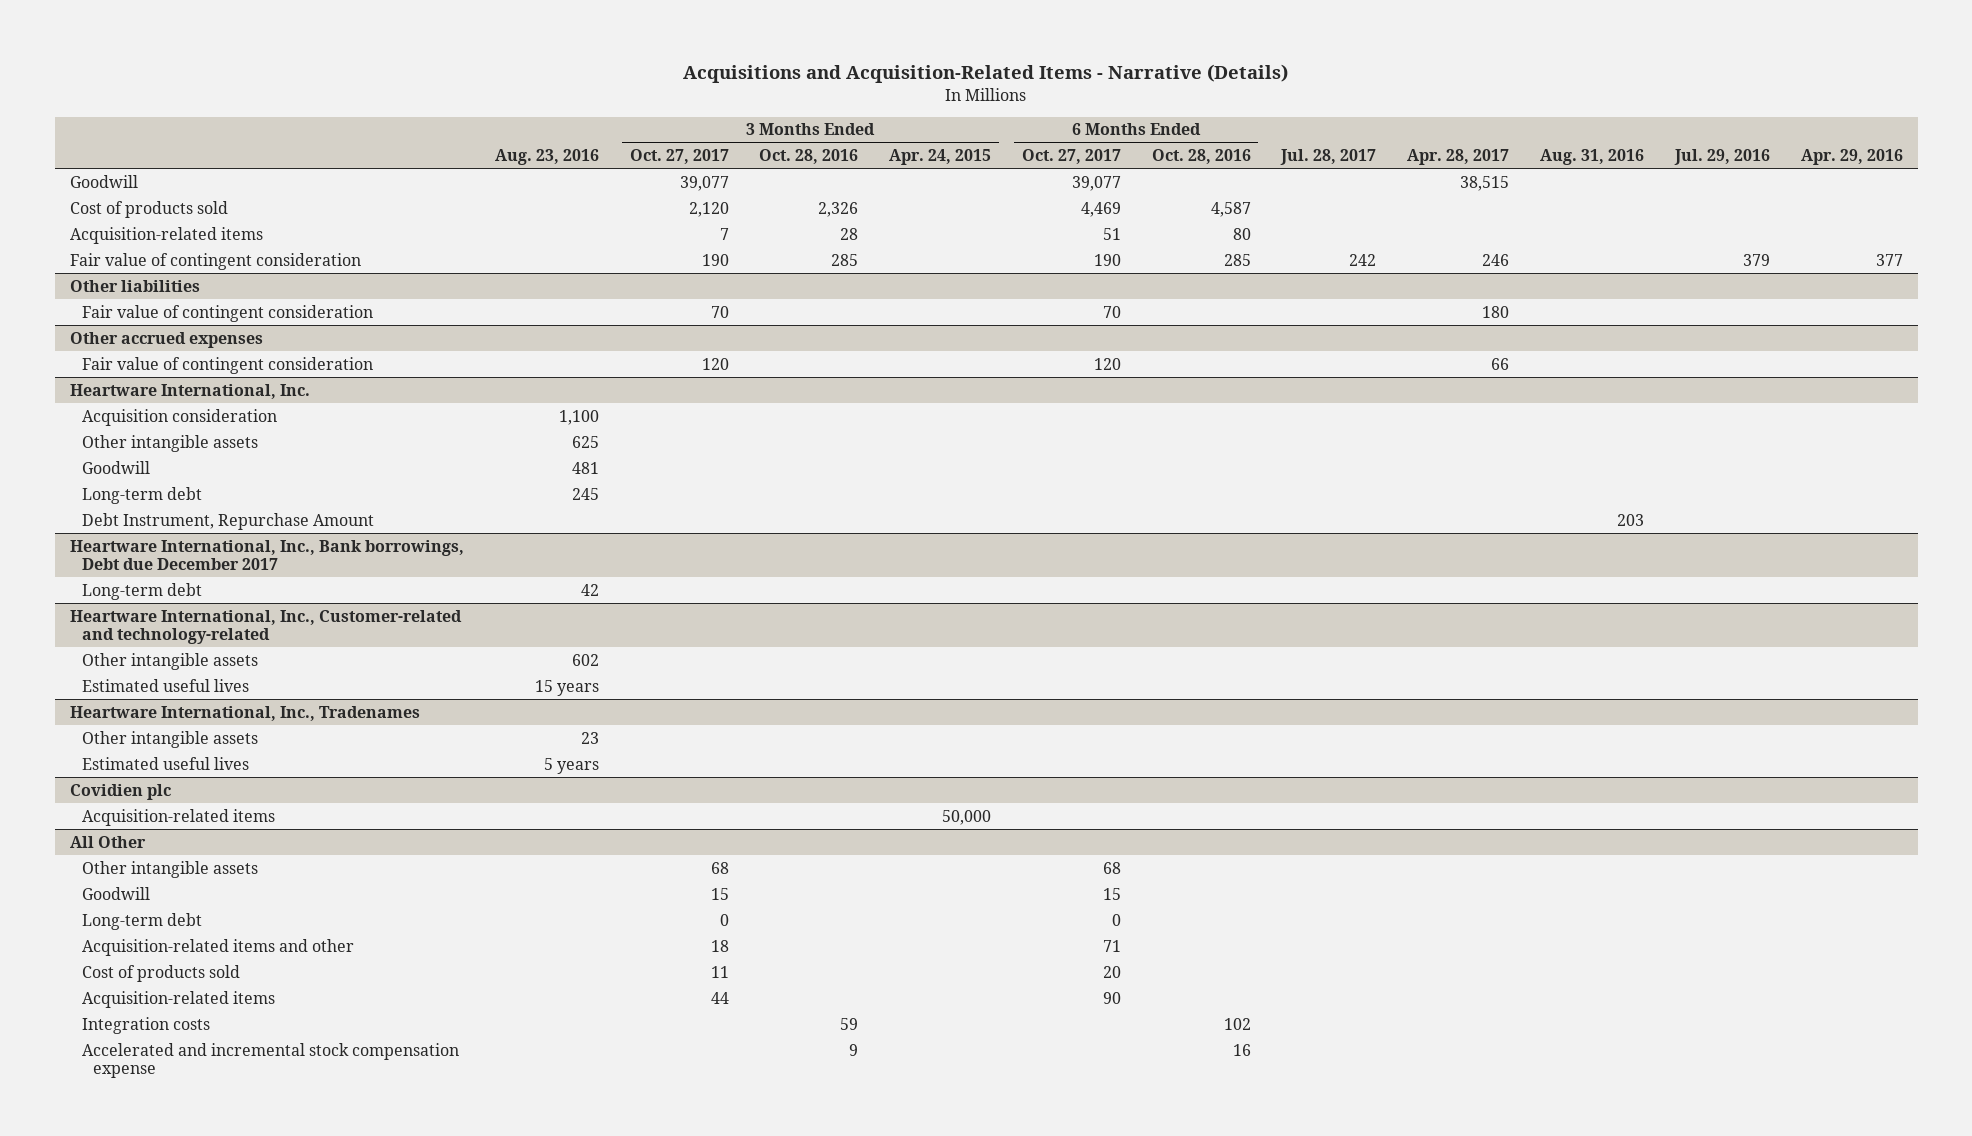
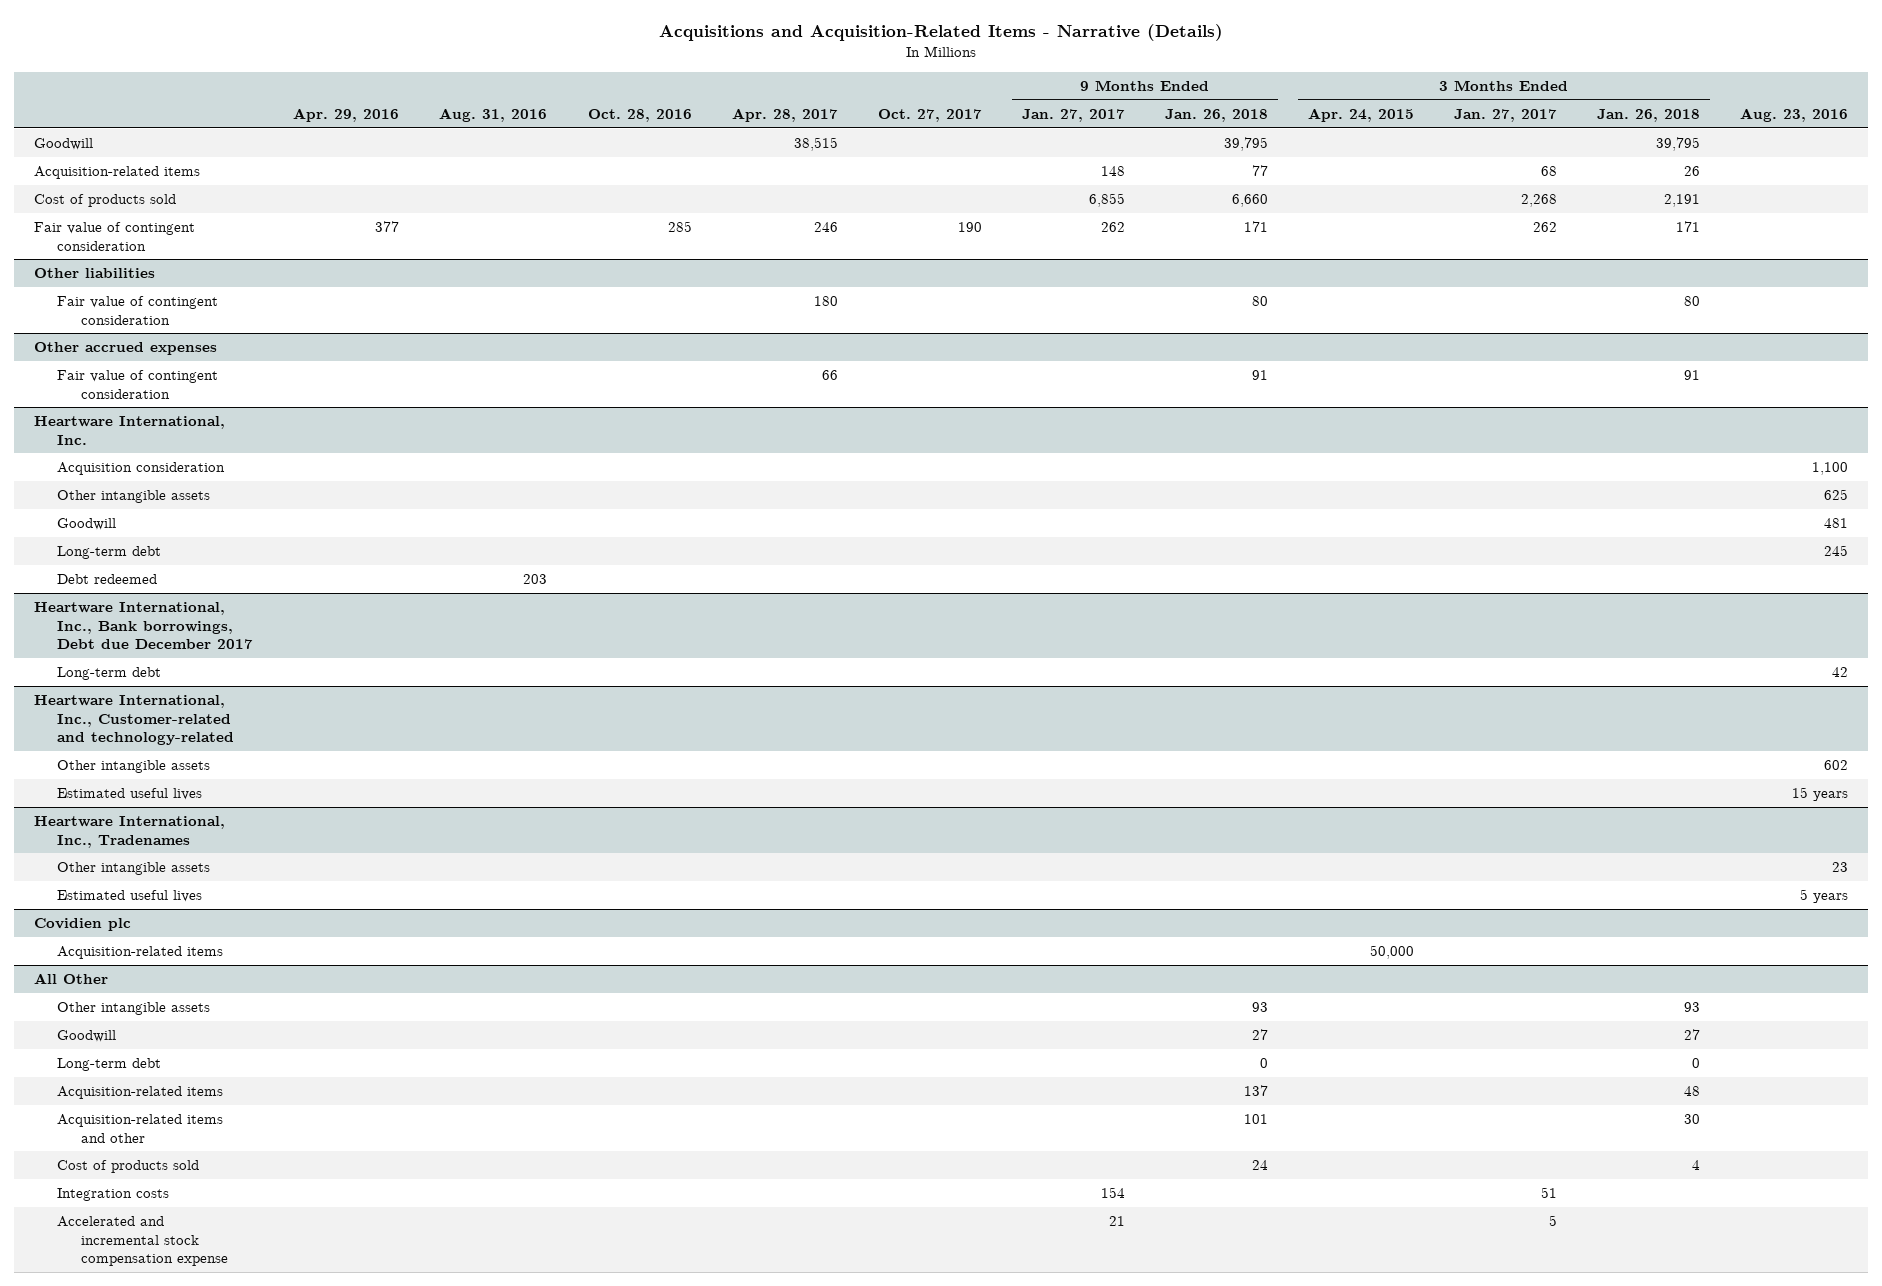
- | Aug. 23, 2016 | 3 Months Ended Oct. 27, 2017 | 3 Months Ended Oct. 28, 2016 | 3 Months Ended Apr. 24, 2015 | 6 Months Ended Oct. 27, 2017 | 6 Months Ended Oct. 28, 2016 | Jul. 28, 2017 | Apr. 28, 2017 | Aug. 31, 2016 | Jul. 29, 2016 | Apr. 29, 2016
+ | Apr. 29, 2016 | Aug. 31, 2016 | Oct. 28, 2016 | Apr. 28, 2017 | Oct. 27, 2017 | 9 Months Ended Jan. 27, 2017 | 9 Months Ended Jan. 26, 2018 | 3 Months Ended Apr. 24, 2015 | 3 Months Ended Jan. 27, 2017 | 3 Months Ended Jan. 26, 2018 | Aug. 23, 2016
moved down: Cost of products sold | | | | | | 6,855 | 6,660 | | 2,268 | 2,191 |
@ Heartware International, Inc.
- Debt Instrument, Repurchase Amount | | | | | | | | | 203 | |
+ Debt redeemed | | 203 | | | | | | | | |
@ All Other
moved up: Acquisition-related items | | | | | | | 137 | | | 48 |

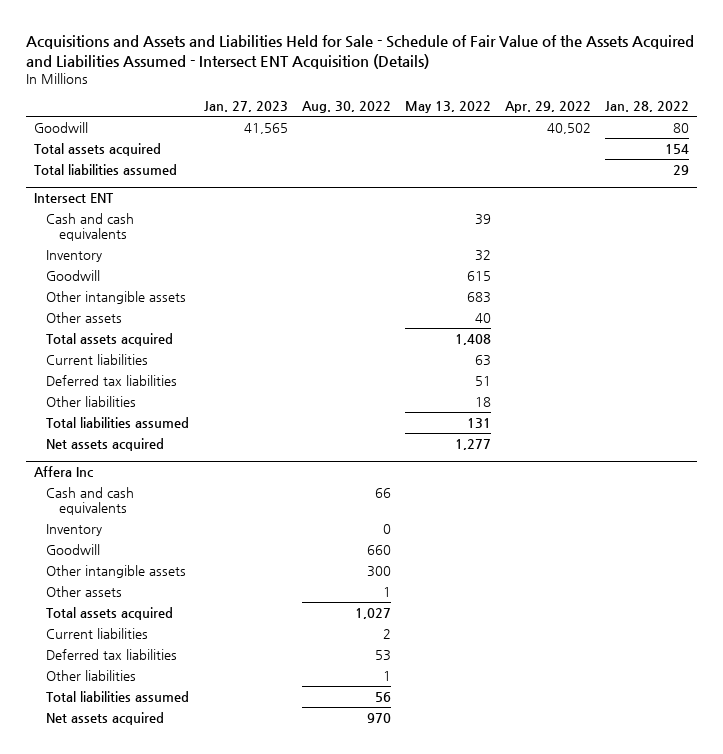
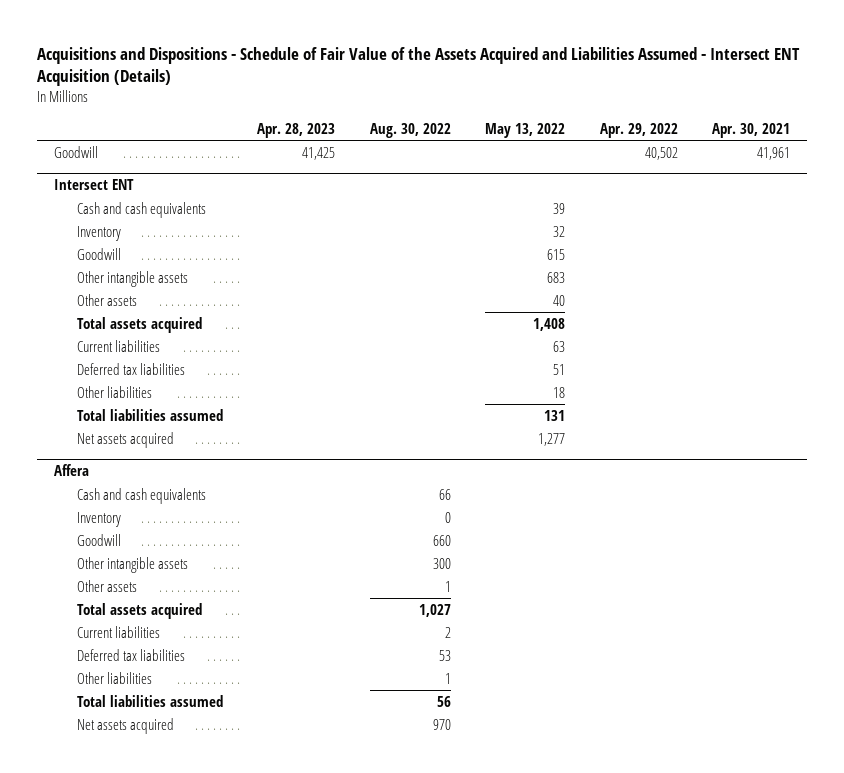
- Acquisitions and Assets and Liabilities Held for Sale - Schedule of Fair Value of the Assets Acquired and Liabilities Assumed - Intersect ENT Acquisition (Details)
+ Acquisitions and Dispositions - Schedule of Fair Value of the Assets Acquired and Liabilities Assumed - Intersect ENT Acquisition (Details)
- | Jan. 27, 2023 | Aug. 30, 2022 | May 13, 2022 | Apr. 29, 2022 | Jan. 28, 2022
+ | Apr. 28, 2023 | Aug. 30, 2022 | May 13, 2022 | Apr. 29, 2022 | Apr. 30, 2021
- Total assets acquired | | | | | 154
- Total liabilities assumed | | | | | 29
- Affera Inc
+ Affera

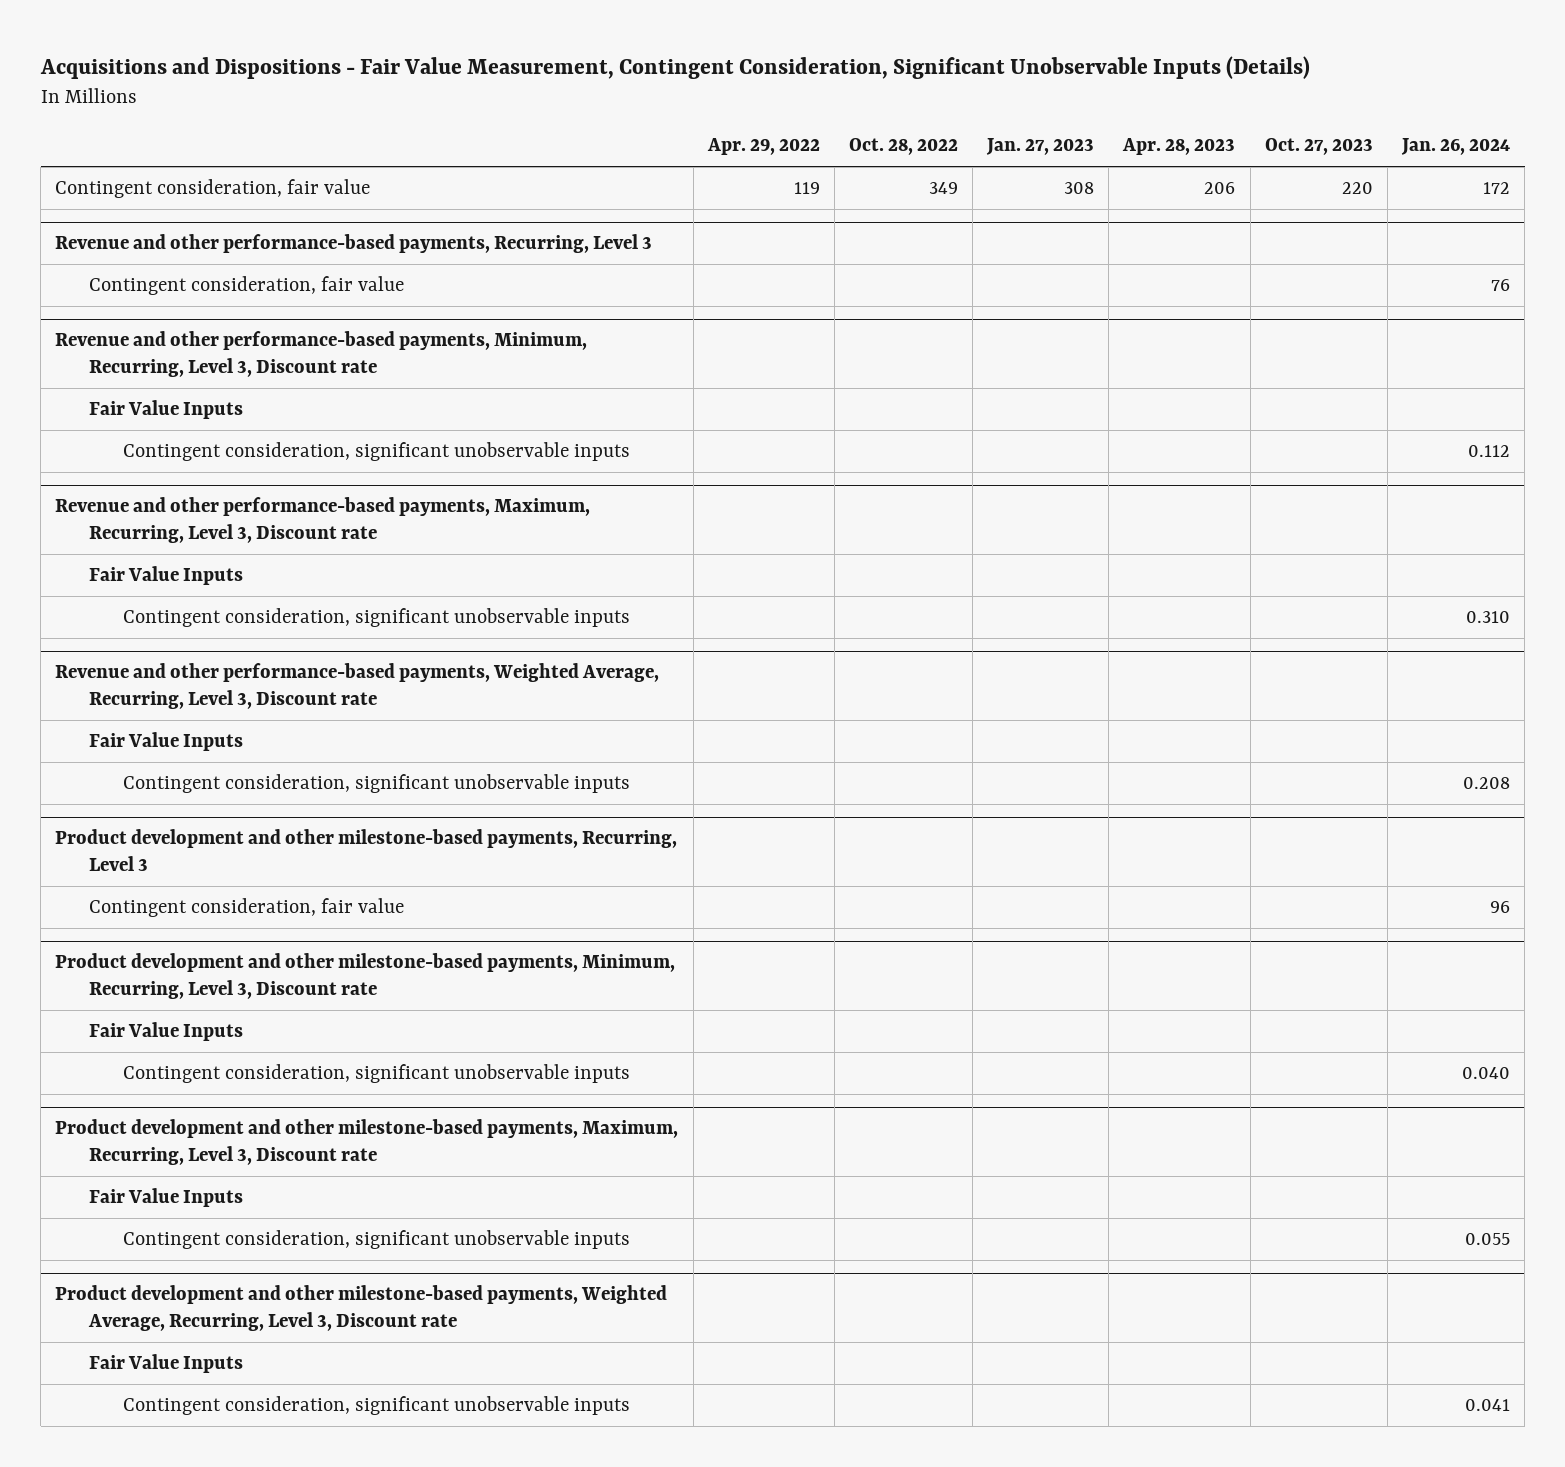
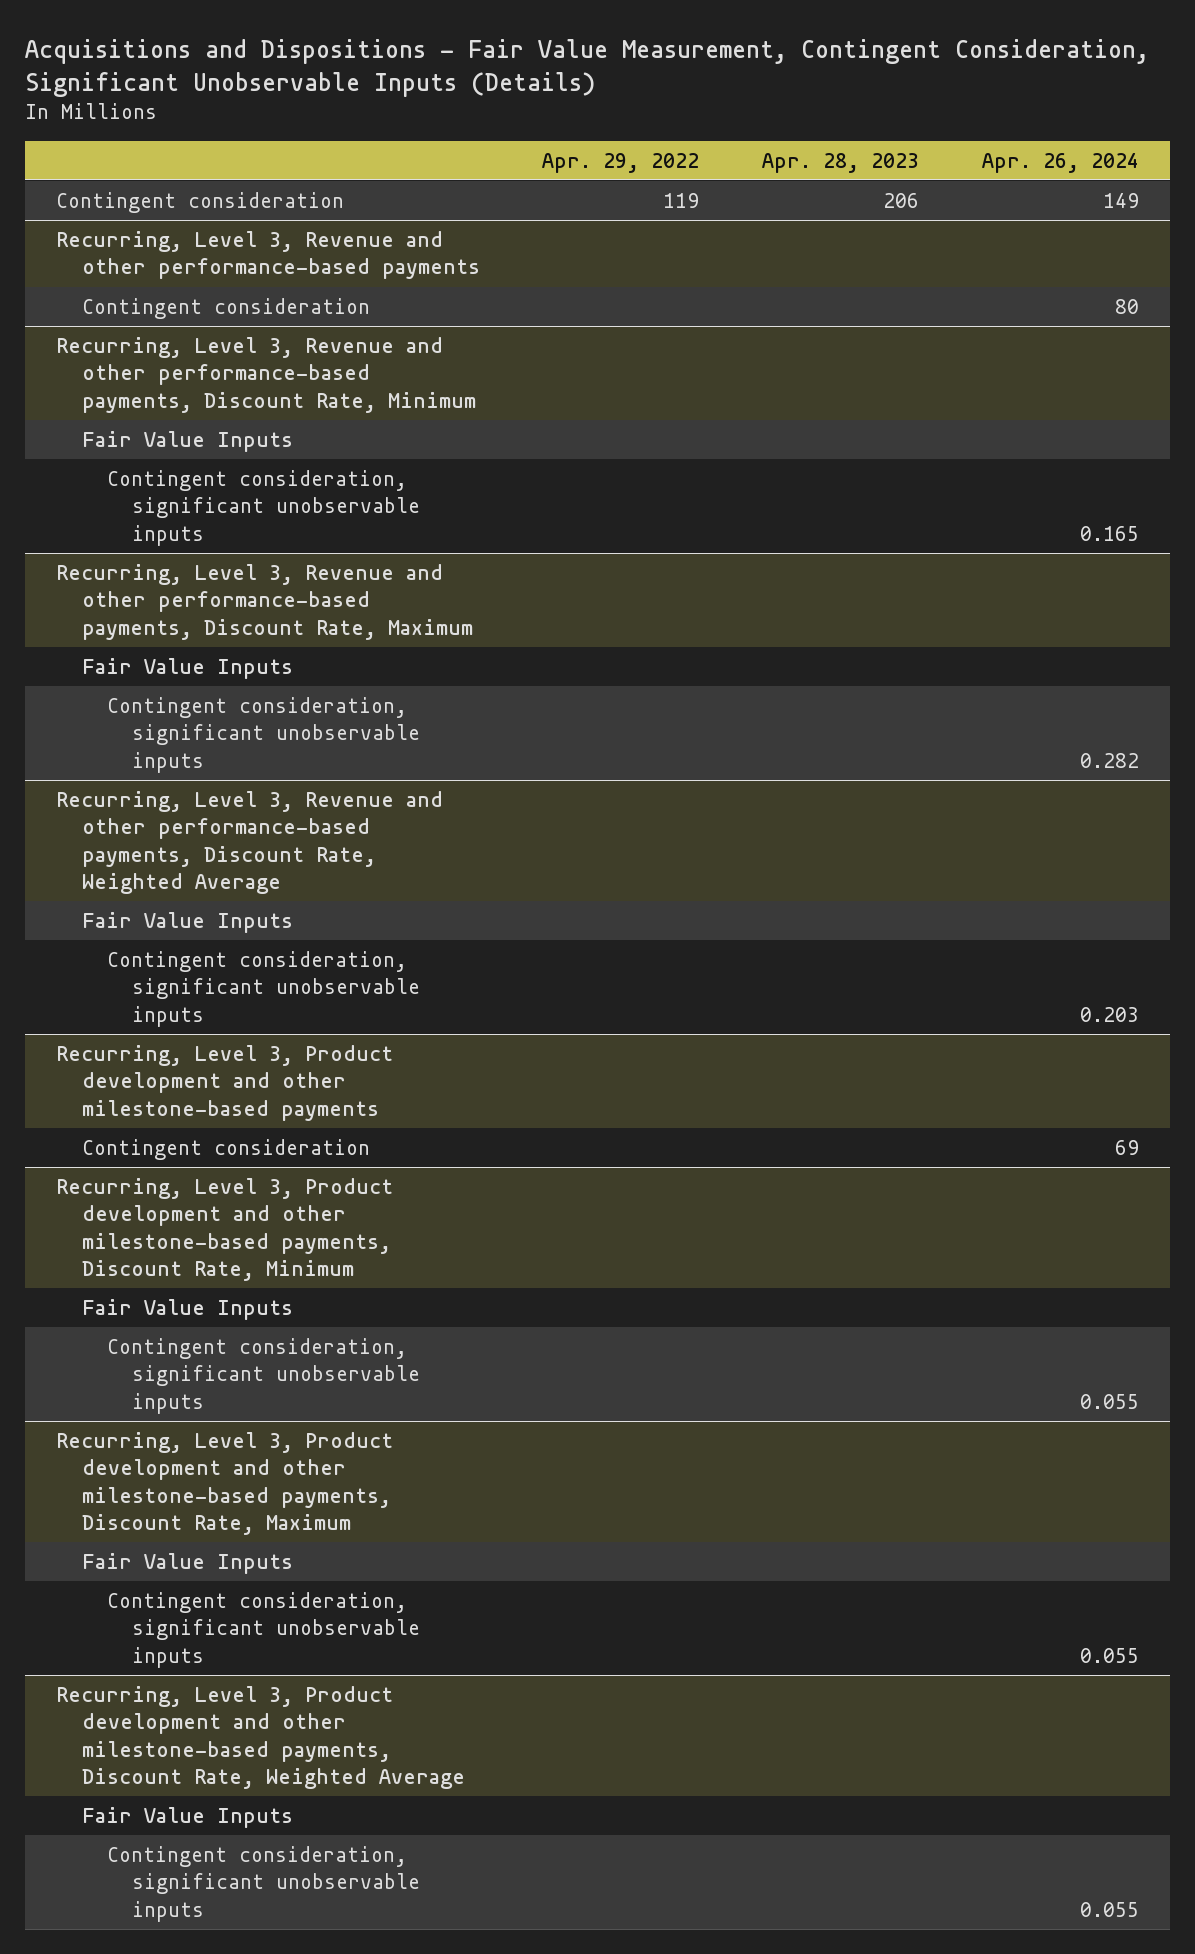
- | Apr. 29, 2022 | Oct. 28, 2022 | Jan. 27, 2023 | Apr. 28, 2023 | Oct. 27, 2023 | Jan. 26, 2024
+ | Apr. 29, 2022 | Apr. 28, 2023 | Apr. 26, 2024
- Contingent consideration, fair value | 119 | 349 | 308 | 206 | 220 | 172
- Revenue and other performance-based payments, Recurring, Level 3
- Contingent consideration, fair value | | | | | | 76
- Revenue and other performance-based payments, Minimum, Recurring, Level 3, Discount rate
+ Contingent consideration | 119 | 206 | 149
+ Recurring, Level 3, Revenue and other performance-based payments
+ Contingent consideration | | | 80
+ Recurring, Level 3, Revenue and other performance-based payments, Discount Rate, Minimum
- Revenue and other performance-based payments, Maximum, Recurring, Level 3, Discount rate
+ Recurring, Level 3, Revenue and other performance-based payments, Discount Rate, Maximum
- Revenue and other performance-based payments, Weighted Average, Recurring, Level 3, Discount rate
+ Recurring, Level 3, Revenue and other performance-based payments, Discount Rate, Weighted Average
- Product development and other milestone-based payments, Recurring, Level 3
- Contingent consideration, fair value | | | | | | 96
- Product development and other milestone-based payments, Minimum, Recurring, Level 3, Discount rate
+ Recurring, Level 3, Product development and other milestone-based payments
+ Contingent consideration | | | 69
+ Recurring, Level 3, Product development and other milestone-based payments, Discount Rate, Minimum
- Product development and other milestone-based payments, Maximum, Recurring, Level 3, Discount rate
+ Recurring, Level 3, Product development and other milestone-based payments, Discount Rate, Maximum
- Product development and other milestone-based payments, Weighted Average, Recurring, Level 3, Discount rate
+ Recurring, Level 3, Product development and other milestone-based payments, Discount Rate, Weighted Average

